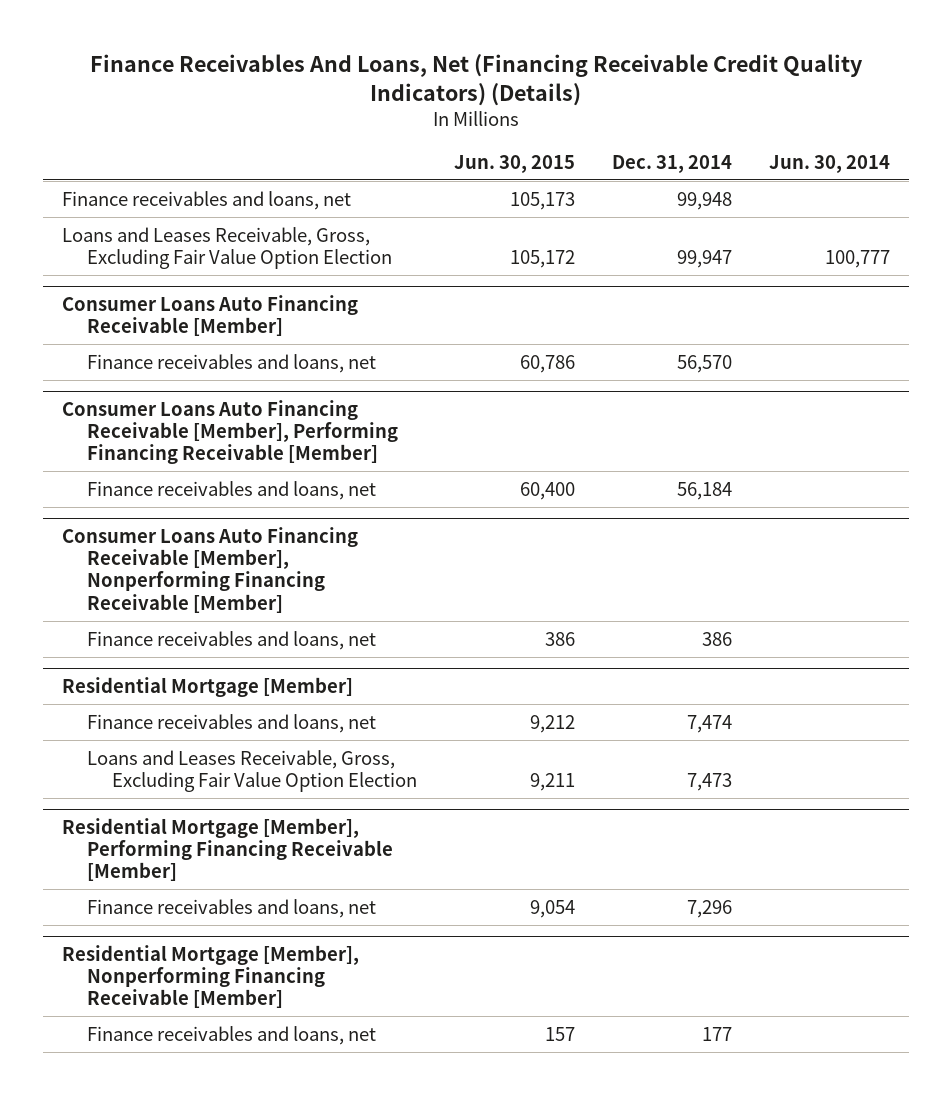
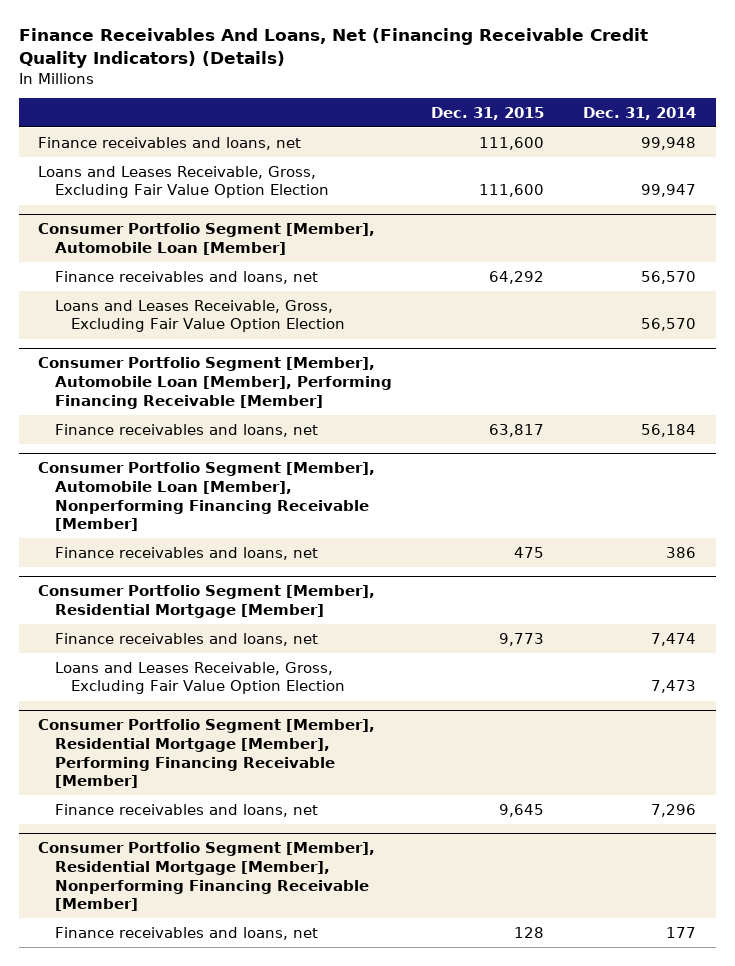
- | Jun. 30, 2015 | Dec. 31, 2014 | Jun. 30, 2014
+ | Dec. 31, 2015 | Dec. 31, 2014
- Consumer Loans Auto Financing Receivable [Member]
+ Consumer Portfolio Segment [Member], Automobile Loan [Member]
- Consumer Loans Auto Financing Receivable [Member], Performing Financing Receivable [Member]
+ Loans and Leases Receivable, Gross, Excluding Fair Value Option Election | | 56,570
+ Consumer Portfolio Segment [Member], Automobile Loan [Member], Performing Financing Receivable [Member]
- Consumer Loans Auto Financing Receivable [Member], Nonperforming Financing Receivable [Member]
+ Consumer Portfolio Segment [Member], Automobile Loan [Member], Nonperforming Financing Receivable [Member]
- Residential Mortgage [Member]
+ Consumer Portfolio Segment [Member], Residential Mortgage [Member]
- Residential Mortgage [Member], Performing Financing Receivable [Member]
+ Consumer Portfolio Segment [Member], Residential Mortgage [Member], Performing Financing Receivable [Member]
- Residential Mortgage [Member], Nonperforming Financing Receivable [Member]
+ Consumer Portfolio Segment [Member], Residential Mortgage [Member], Nonperforming Financing Receivable [Member]

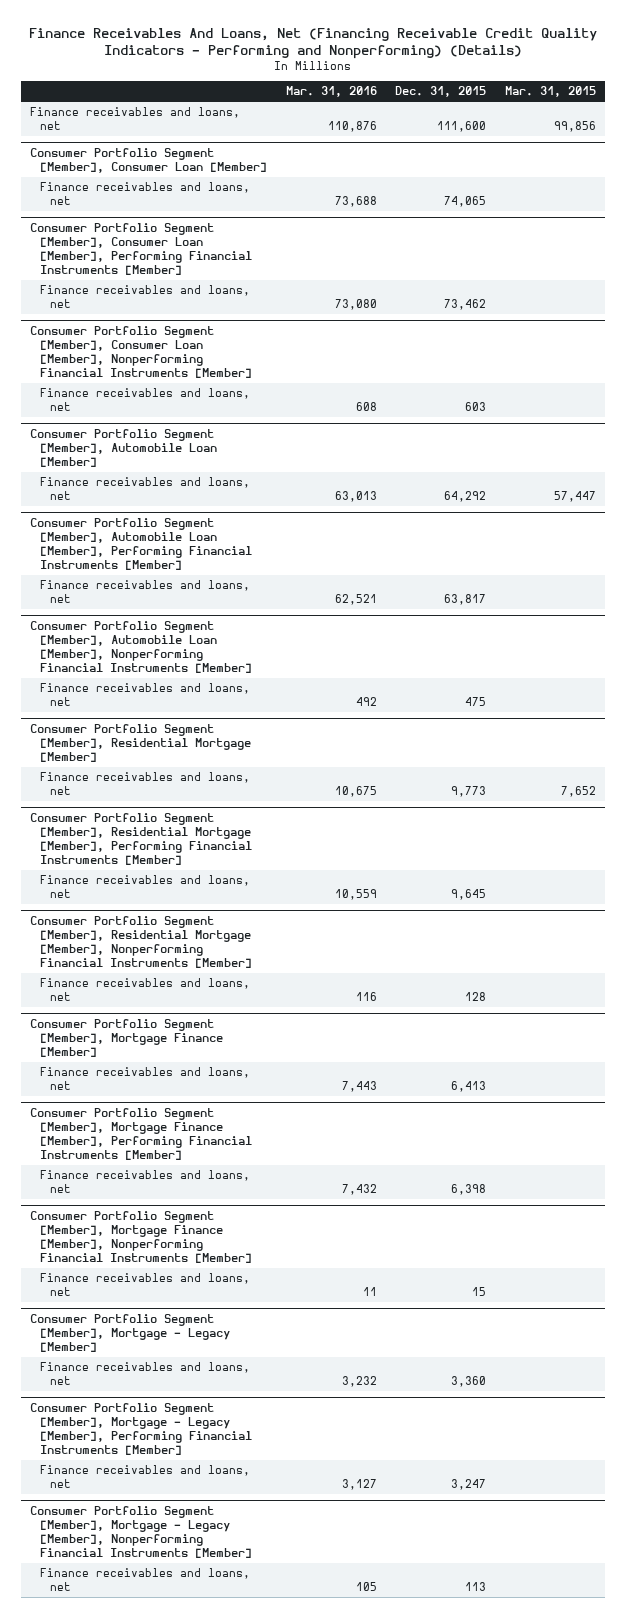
- Finance Receivables And Loans, Net (Financing Receivable Credit Quality Indicators) (Details)
+ Finance Receivables And Loans, Net (Financing Receivable Credit Quality Indicators - Performing and Nonperforming) (Details)
- | Dec. 31, 2015 | Dec. 31, 2014
+ | Mar. 31, 2016 | Dec. 31, 2015 | Mar. 31, 2015
- Loans and Leases Receivable, Gross, Excluding Fair Value Option Election | 111,600 | 99,947
+ Consumer Portfolio Segment [Member], Consumer Loan [Member]
+ Finance receivables and loans, net | 73,688 | 74,065 |
+ Consumer Portfolio Segment [Member], Consumer Loan [Member], Performing Financial Instruments [Member]
+ Finance receivables and loans, net | 73,080 | 73,462 |
+ Consumer Portfolio Segment [Member], Consumer Loan [Member], Nonperforming Financial Instruments [Member]
+ Finance receivables and loans, net | 608 | 603 |
@ Consumer Portfolio Segment [Member], Automobile Loan [Member]
- Loans and Leases Receivable, Gross, Excluding Fair Value Option Election | | 56,570
- Consumer Portfolio Segment [Member], Automobile Loan [Member], Performing Financing Receivable [Member]
+ Consumer Portfolio Segment [Member], Automobile Loan [Member], Performing Financial Instruments [Member]
- Consumer Portfolio Segment [Member], Automobile Loan [Member], Nonperforming Financing Receivable [Member]
+ Consumer Portfolio Segment [Member], Automobile Loan [Member], Nonperforming Financial Instruments [Member]
@ Consumer Portfolio Segment [Member], Residential Mortgage [Member]
- Loans and Leases Receivable, Gross, Excluding Fair Value Option Election | | 7,473
- Consumer Portfolio Segment [Member], Residential Mortgage [Member], Performing Financing Receivable [Member]
+ Consumer Portfolio Segment [Member], Residential Mortgage [Member], Performing Financial Instruments [Member]
- Consumer Portfolio Segment [Member], Residential Mortgage [Member], Nonperforming Financing Receivable [Member]
+ Consumer Portfolio Segment [Member], Residential Mortgage [Member], Nonperforming Financial Instruments [Member]
+ Consumer Portfolio Segment [Member], Mortgage Finance [Member]
+ Finance receivables and loans, net | 7,443 | 6,413 |
+ Consumer Portfolio Segment [Member], Mortgage Finance [Member], Performing Financial Instruments [Member]
+ Finance receivables and loans, net | 7,432 | 6,398 |
+ Consumer Portfolio Segment [Member], Mortgage Finance [Member], Nonperforming Financial Instruments [Member]
+ Finance receivables and loans, net | 11 | 15 |
+ Consumer Portfolio Segment [Member], Mortgage - Legacy [Member]
+ Finance receivables and loans, net | 3,232 | 3,360 |
+ Consumer Portfolio Segment [Member], Mortgage - Legacy [Member], Performing Financial Instruments [Member]
+ Finance receivables and loans, net | 3,127 | 3,247 |
+ Consumer Portfolio Segment [Member], Mortgage - Legacy [Member], Nonperforming Financial Instruments [Member]
+ Finance receivables and loans, net | 105 | 113 |

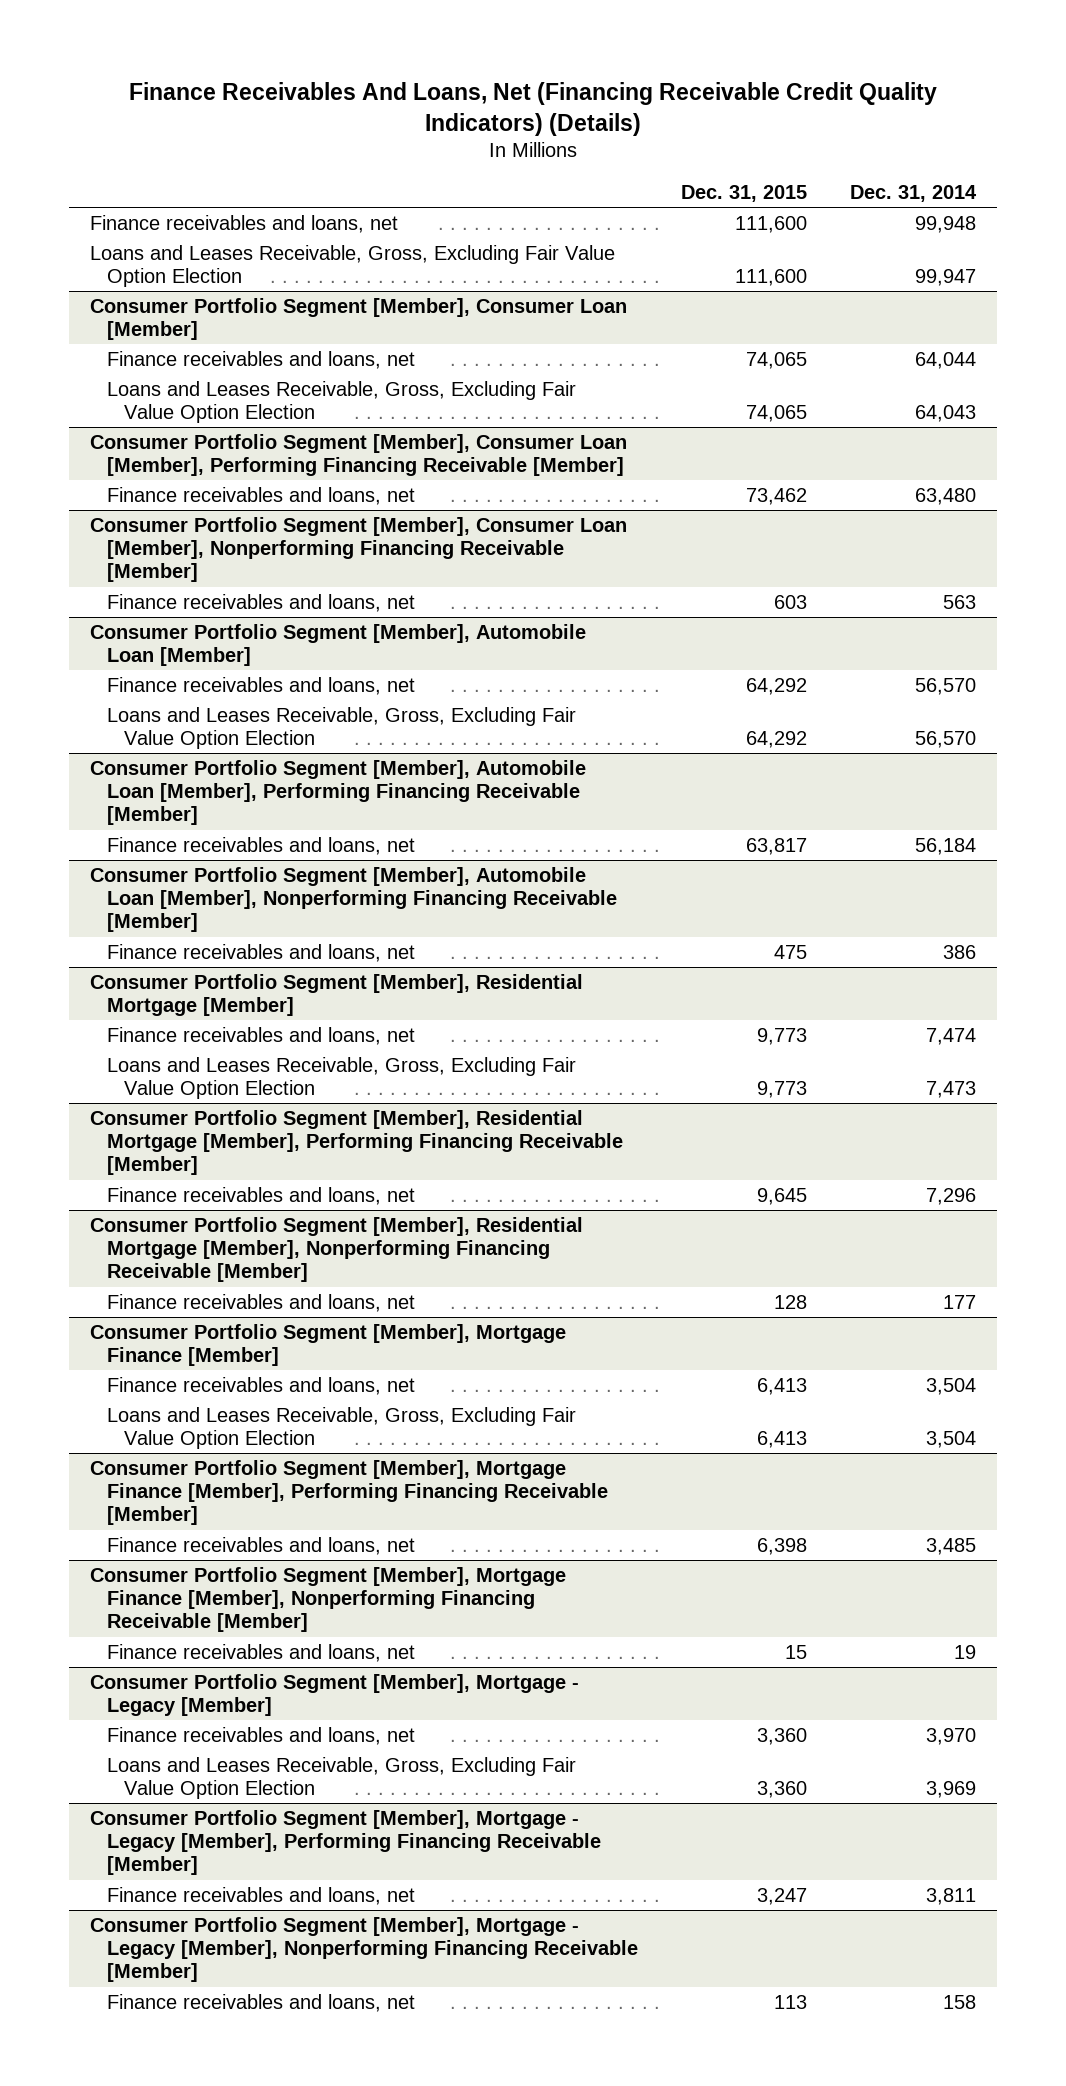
- Finance Receivables And Loans, Net (Financing Receivable Credit Quality Indicators - Performing and Nonperforming) (Details)
+ Finance Receivables And Loans, Net (Financing Receivable Credit Quality Indicators) (Details)
- | Mar. 31, 2016 | Dec. 31, 2015 | Mar. 31, 2015
+ | Dec. 31, 2015 | Dec. 31, 2014
+ Loans and Leases Receivable, Gross, Excluding Fair Value Option Election | 111,600 | 99,947
- Consumer Portfolio Segment [Member], Consumer Loan [Member], Performing Financial Instruments [Member]
@ Consumer Portfolio Segment [Member], Consumer Loan [Member]
+ Loans and Leases Receivable, Gross, Excluding Fair Value Option Election | 74,065 | 64,043
+ Consumer Portfolio Segment [Member], Consumer Loan [Member], Performing Financing Receivable [Member]
- Consumer Portfolio Segment [Member], Consumer Loan [Member], Nonperforming Financial Instruments [Member]
+ Consumer Portfolio Segment [Member], Consumer Loan [Member], Nonperforming Financing Receivable [Member]
- Consumer Portfolio Segment [Member], Automobile Loan [Member], Performing Financial Instruments [Member]
@ Consumer Portfolio Segment [Member], Automobile Loan [Member]
+ Loans and Leases Receivable, Gross, Excluding Fair Value Option Election | 64,292 | 56,570
+ Consumer Portfolio Segment [Member], Automobile Loan [Member], Performing Financing Receivable [Member]
- Consumer Portfolio Segment [Member], Automobile Loan [Member], Nonperforming Financial Instruments [Member]
+ Consumer Portfolio Segment [Member], Automobile Loan [Member], Nonperforming Financing Receivable [Member]
- Consumer Portfolio Segment [Member], Residential Mortgage [Member], Performing Financial Instruments [Member]
@ Consumer Portfolio Segment [Member], Residential Mortgage [Member]
+ Loans and Leases Receivable, Gross, Excluding Fair Value Option Election | 9,773 | 7,473
+ Consumer Portfolio Segment [Member], Residential Mortgage [Member], Performing Financing Receivable [Member]
- Consumer Portfolio Segment [Member], Residential Mortgage [Member], Nonperforming Financial Instruments [Member]
+ Consumer Portfolio Segment [Member], Residential Mortgage [Member], Nonperforming Financing Receivable [Member]
- Consumer Portfolio Segment [Member], Mortgage Finance [Member], Performing Financial Instruments [Member]
@ Consumer Portfolio Segment [Member], Mortgage Finance [Member]
+ Loans and Leases Receivable, Gross, Excluding Fair Value Option Election | 6,413 | 3,504
+ Consumer Portfolio Segment [Member], Mortgage Finance [Member], Performing Financing Receivable [Member]
- Consumer Portfolio Segment [Member], Mortgage Finance [Member], Nonperforming Financial Instruments [Member]
+ Consumer Portfolio Segment [Member], Mortgage Finance [Member], Nonperforming Financing Receivable [Member]
- Consumer Portfolio Segment [Member], Mortgage - Legacy [Member], Performing Financial Instruments [Member]
@ Consumer Portfolio Segment [Member], Mortgage - Legacy [Member]
+ Loans and Leases Receivable, Gross, Excluding Fair Value Option Election | 3,360 | 3,969
+ Consumer Portfolio Segment [Member], Mortgage - Legacy [Member], Performing Financing Receivable [Member]
- Consumer Portfolio Segment [Member], Mortgage - Legacy [Member], Nonperforming Financial Instruments [Member]
+ Consumer Portfolio Segment [Member], Mortgage - Legacy [Member], Nonperforming Financing Receivable [Member]

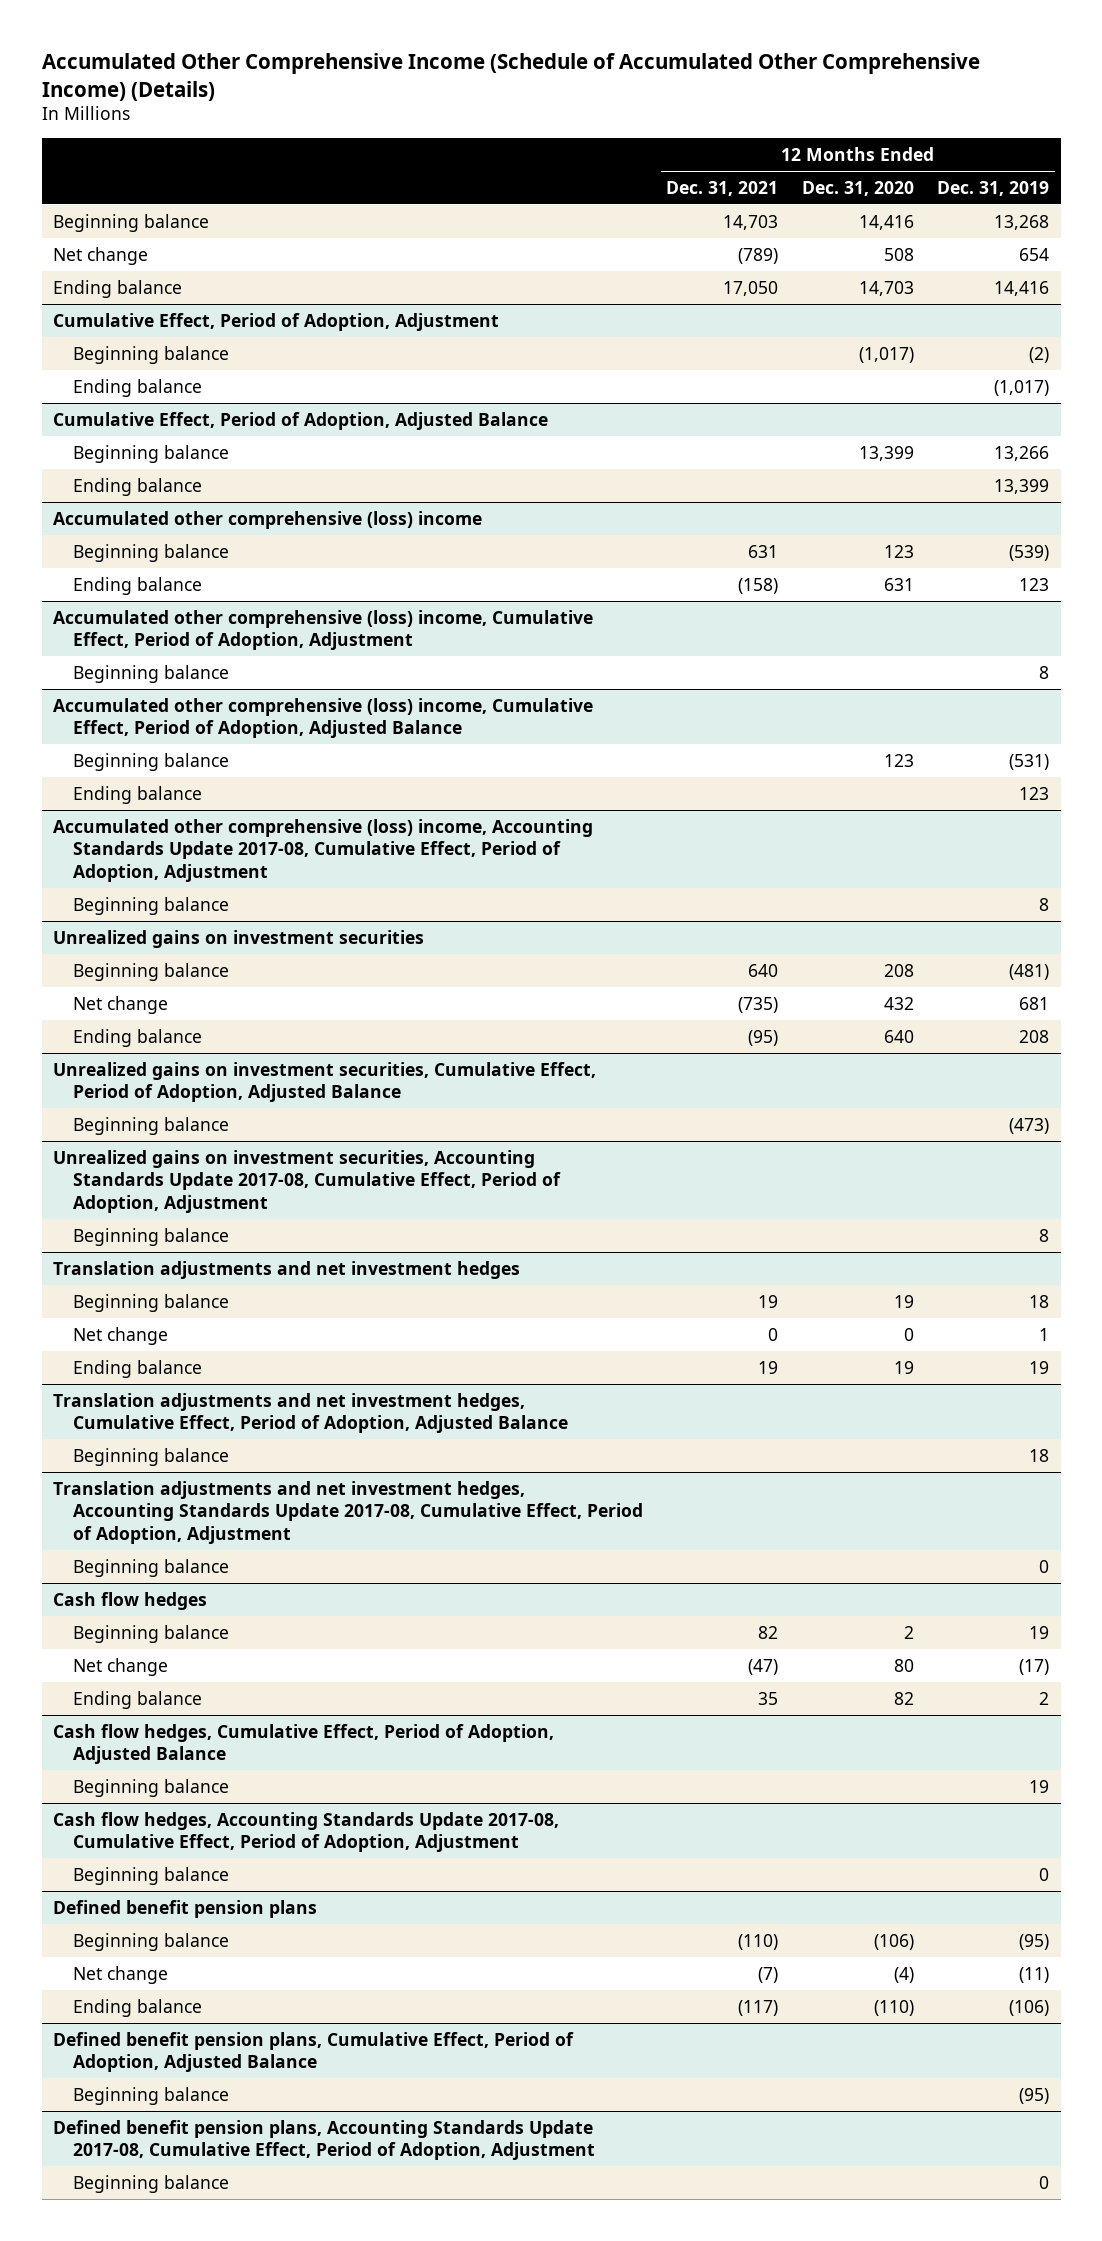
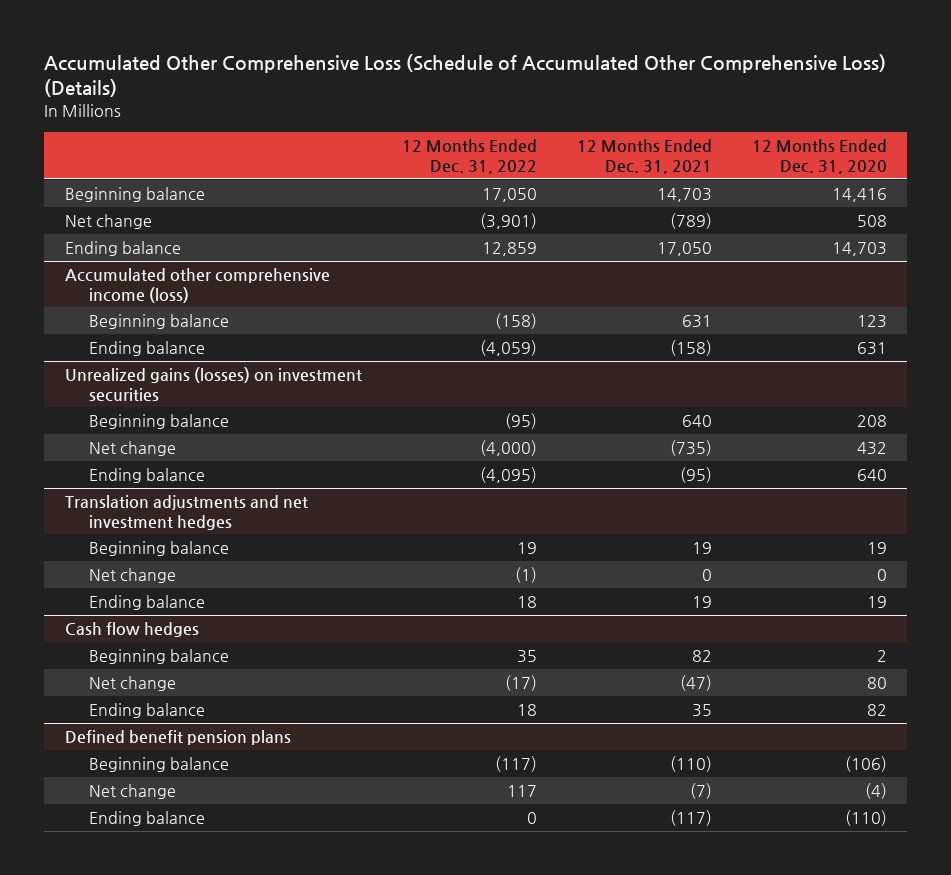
- Accumulated Other Comprehensive Income (Schedule of Accumulated Other Comprehensive Income) (Details)
+ Accumulated Other Comprehensive Loss (Schedule of Accumulated Other Comprehensive Loss) (Details)
- | 12 Months Ended Dec. 31, 2021 | 12 Months Ended Dec. 31, 2020 | 12 Months Ended Dec. 31, 2019
+ | 12 Months Ended Dec. 31, 2022 | 12 Months Ended Dec. 31, 2021 | 12 Months Ended Dec. 31, 2020
- Cumulative Effect, Period of Adoption, Adjustment
- Beginning balance | | (1,017) | (2)
- Ending balance | | | (1,017)
- Cumulative Effect, Period of Adoption, Adjusted Balance
- Beginning balance | | 13,399 | 13,266
- Ending balance | | | 13,399
- Accumulated other comprehensive (loss) income
+ Accumulated other comprehensive income (loss)
- Accumulated other comprehensive (loss) income, Cumulative Effect, Period of Adoption, Adjustment
- Beginning balance | | | 8
- Accumulated other comprehensive (loss) income, Cumulative Effect, Period of Adoption, Adjusted Balance
- Beginning balance | | 123 | (531)
- Ending balance | | | 123
- Accumulated other comprehensive (loss) income, Accounting Standards Update 2017-08, Cumulative Effect, Period of Adoption, Adjustment
- Beginning balance | | | 8
- Unrealized gains on investment securities
+ Unrealized gains (losses) on investment securities
- Unrealized gains on investment securities, Cumulative Effect, Period of Adoption, Adjusted Balance
- Beginning balance | | | (473)
- Unrealized gains on investment securities, Accounting Standards Update 2017-08, Cumulative Effect, Period of Adoption, Adjustment
- Beginning balance | | | 8
- Translation adjustments and net investment hedges, Cumulative Effect, Period of Adoption, Adjusted Balance
- Beginning balance | | | 18
- Translation adjustments and net investment hedges, Accounting Standards Update 2017-08, Cumulative Effect, Period of Adoption, Adjustment
- Beginning balance | | | 0
- Cash flow hedges, Cumulative Effect, Period of Adoption, Adjusted Balance
- Beginning balance | | | 19
- Cash flow hedges, Accounting Standards Update 2017-08, Cumulative Effect, Period of Adoption, Adjustment
- Beginning balance | | | 0
- Defined benefit pension plans, Cumulative Effect, Period of Adoption, Adjusted Balance
- Beginning balance | | | (95)
- Defined benefit pension plans, Accounting Standards Update 2017-08, Cumulative Effect, Period of Adoption, Adjustment
- Beginning balance | | | 0

